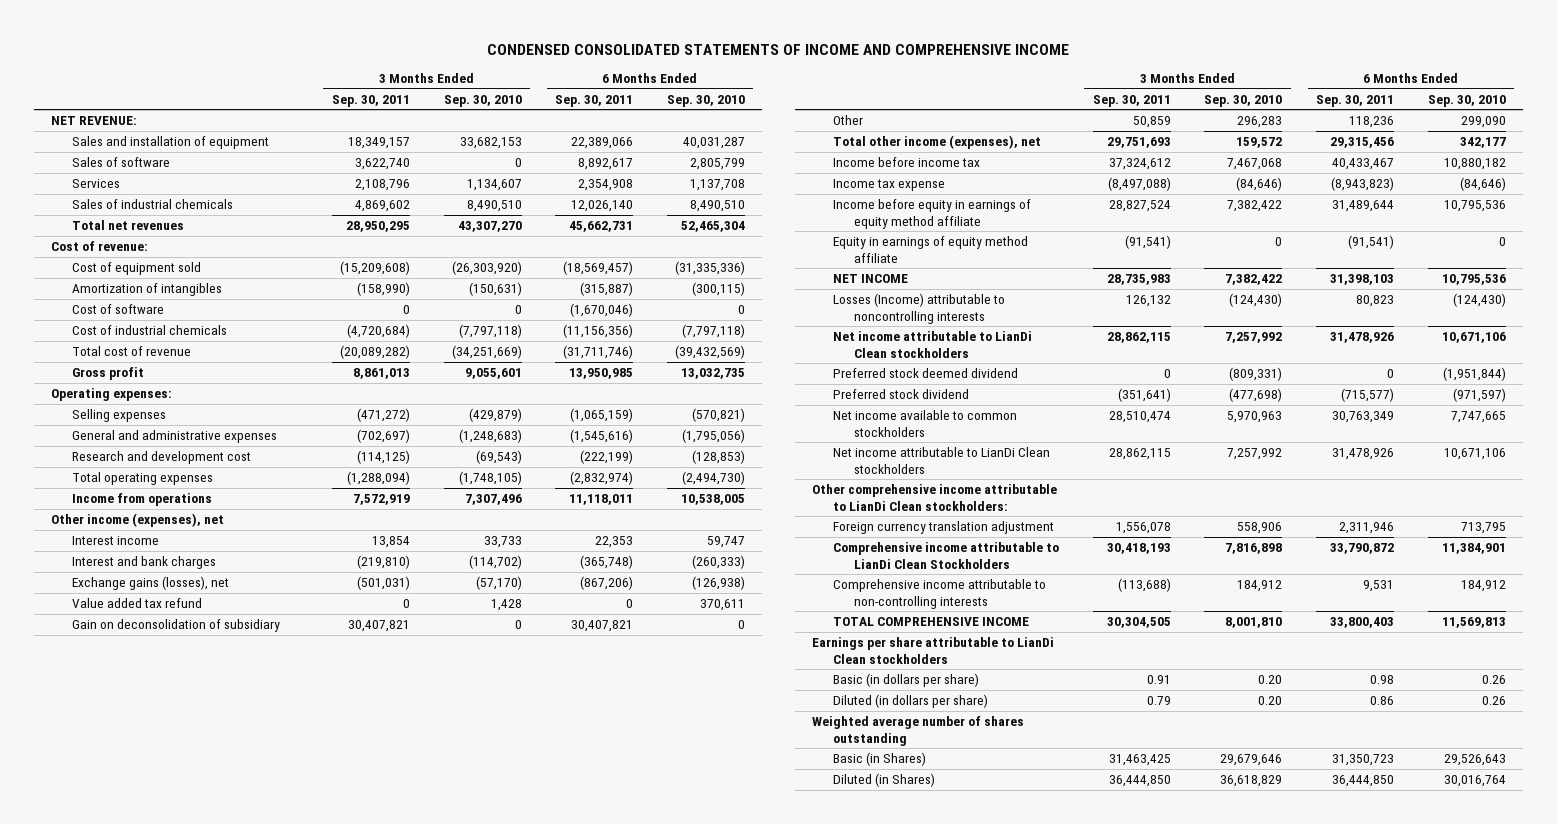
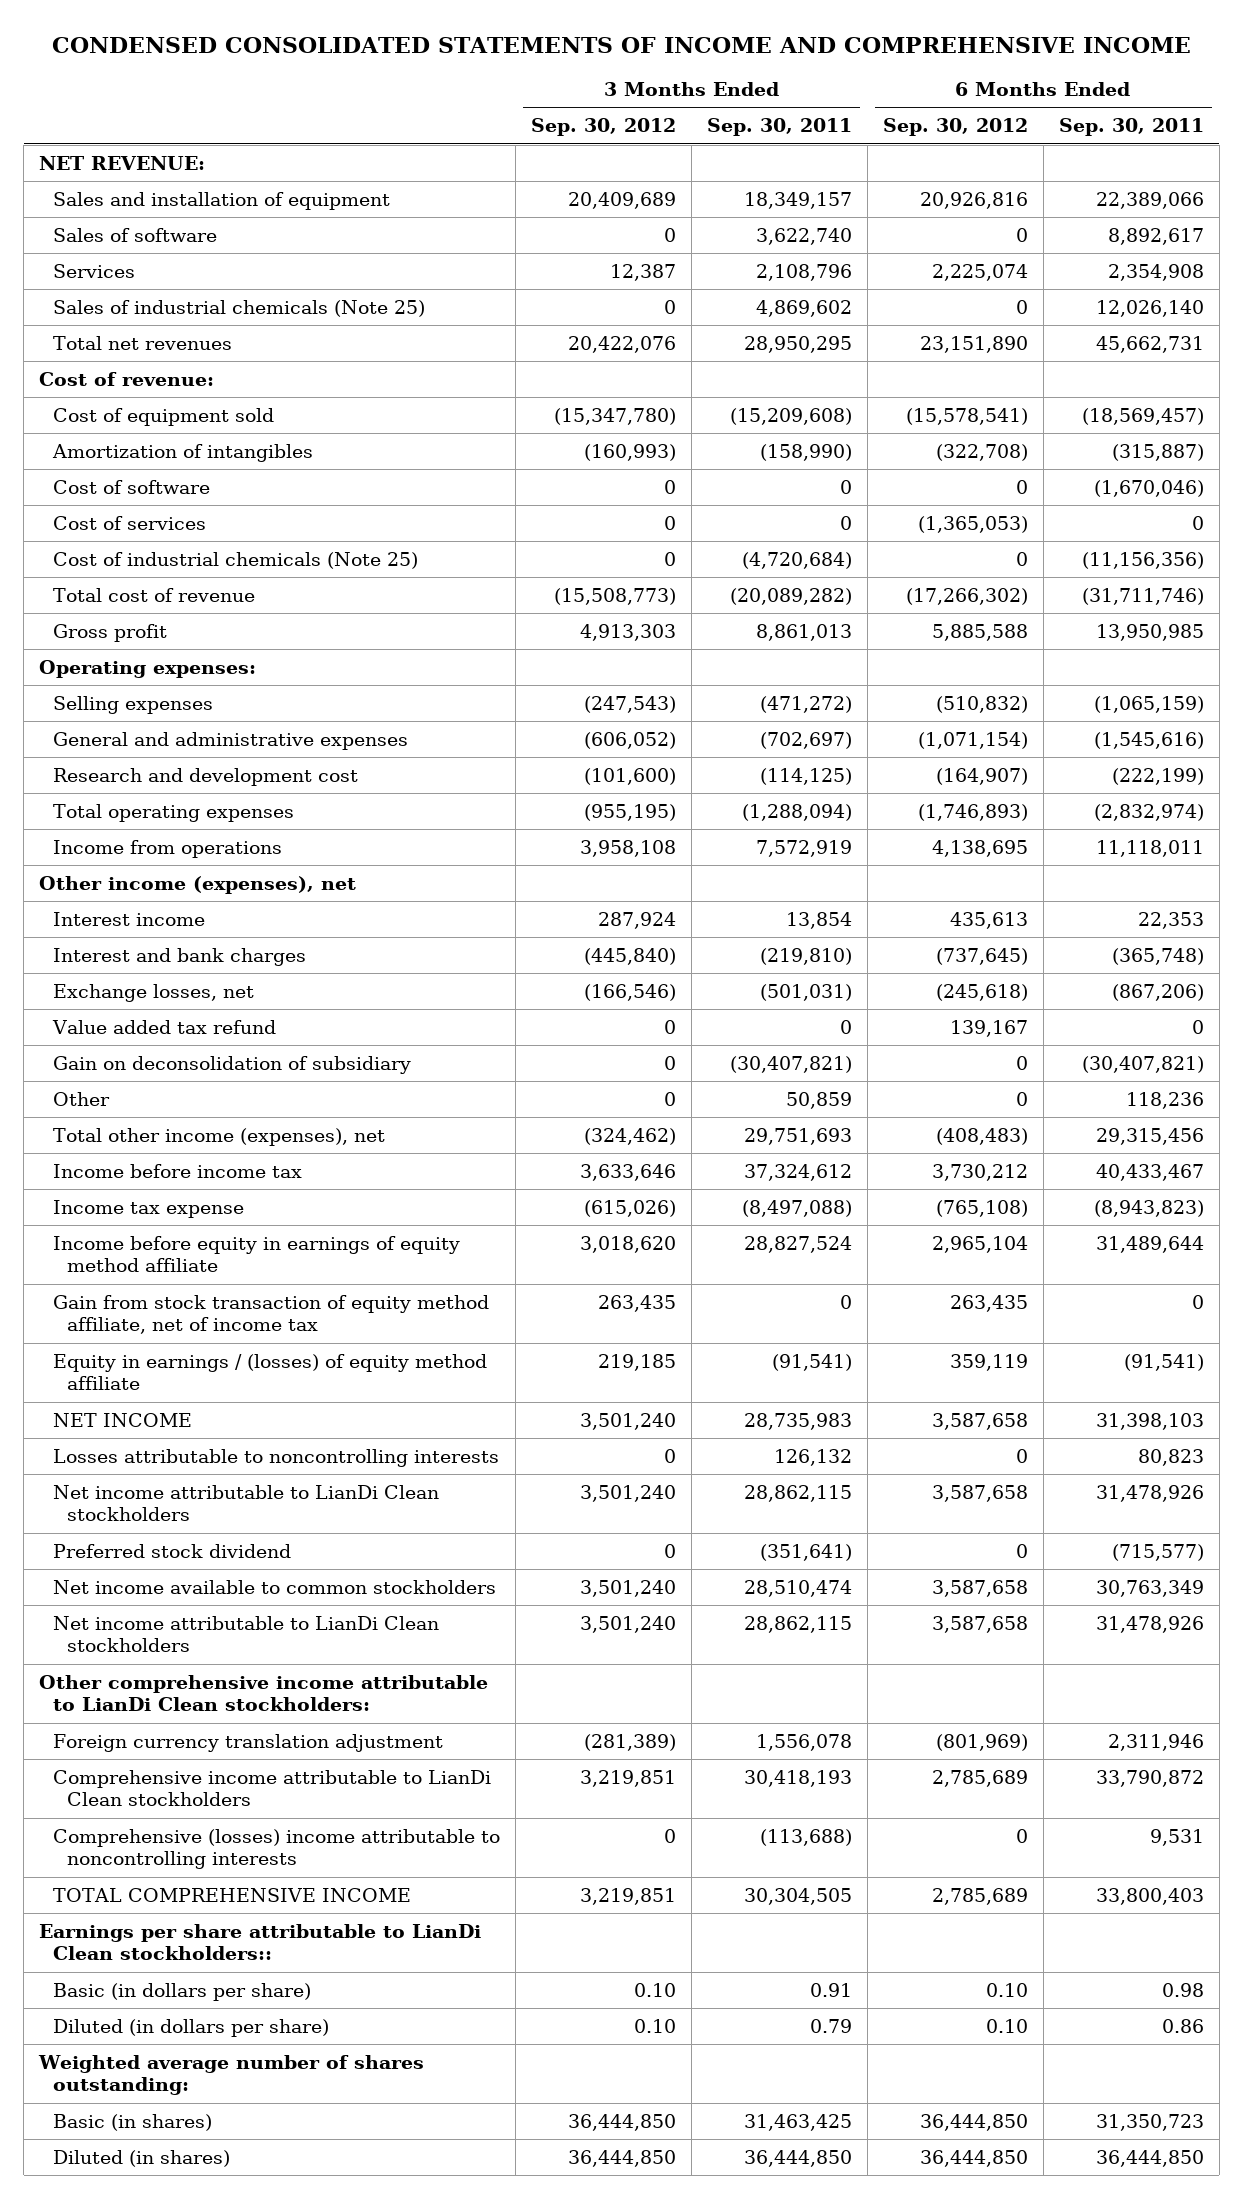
- | 3 Months Ended Sep. 30, 2011 | 3 Months Ended Sep. 30, 2010 | 6 Months Ended Sep. 30, 2011 | 6 Months Ended Sep. 30, 2010
+ | 3 Months Ended Sep. 30, 2012 | 3 Months Ended Sep. 30, 2011 | 6 Months Ended Sep. 30, 2012 | 6 Months Ended Sep. 30, 2011
- Sales of industrial chemicals | 4,869,602 | 8,490,510 | 12,026,140 | 8,490,510
+ Sales of industrial chemicals (Note 25) | 0 | 4,869,602 | 0 | 12,026,140
- Cost of industrial chemicals | (4,720,684) | (7,797,118) | (11,156,356) | (7,797,118)
+ Cost of services | 0 | 0 | (1,365,053) | 0
+ Cost of industrial chemicals (Note 25) | 0 | (4,720,684) | 0 | (11,156,356)
- Exchange gains (losses), net | (501,031) | (57,170) | (867,206) | (126,938)
+ Exchange losses, net | (166,546) | (501,031) | (245,618) | (867,206)
- Gain on deconsolidation of subsidiary | 30,407,821 | 0 | 30,407,821 | 0
+ Gain on deconsolidation of subsidiary | 0 | (30,407,821) | 0 | (30,407,821)
- Equity in earnings of equity method affiliate | (91,541) | 0 | (91,541) | 0
+ Gain from stock transaction of equity method affiliate, net of income tax | 263,435 | 0 | 263,435 | 0
+ Equity in earnings / (losses) of equity method affiliate | 219,185 | (91,541) | 359,119 | (91,541)
- Losses (Income) attributable to noncontrolling interests | 126,132 | (124,430) | 80,823 | (124,430)
+ Losses attributable to noncontrolling interests | 0 | 126,132 | 0 | 80,823
- Preferred stock deemed dividend | 0 | (809,331) | 0 | (1,951,844)
- Comprehensive income attributable to LianDi Clean Stockholders | 30,418,193 | 7,816,898 | 33,790,872 | 11,384,901
- Comprehensive income attributable to non-controlling interests | (113,688) | 184,912 | 9,531 | 184,912
+ Comprehensive income attributable to LianDi Clean stockholders | 3,219,851 | 30,418,193 | 2,785,689 | 33,790,872
+ Comprehensive (losses) income attributable to noncontrolling interests | 0 | (113,688) | 0 | 9,531
- Earnings per share attributable to LianDi Clean stockholders
+ Earnings per share attributable to LianDi Clean stockholders::
- Weighted average number of shares outstanding
- Basic (in Shares) | 31,463,425 | 29,679,646 | 31,350,723 | 29,526,643
- Diluted (in Shares) | 36,444,850 | 36,618,829 | 36,444,850 | 30,016,764
+ Weighted average number of shares outstanding:
+ Basic (in shares) | 36,444,850 | 31,463,425 | 36,444,850 | 31,350,723
+ Diluted (in shares) | 36,444,850 | 36,444,850 | 36,444,850 | 36,444,850

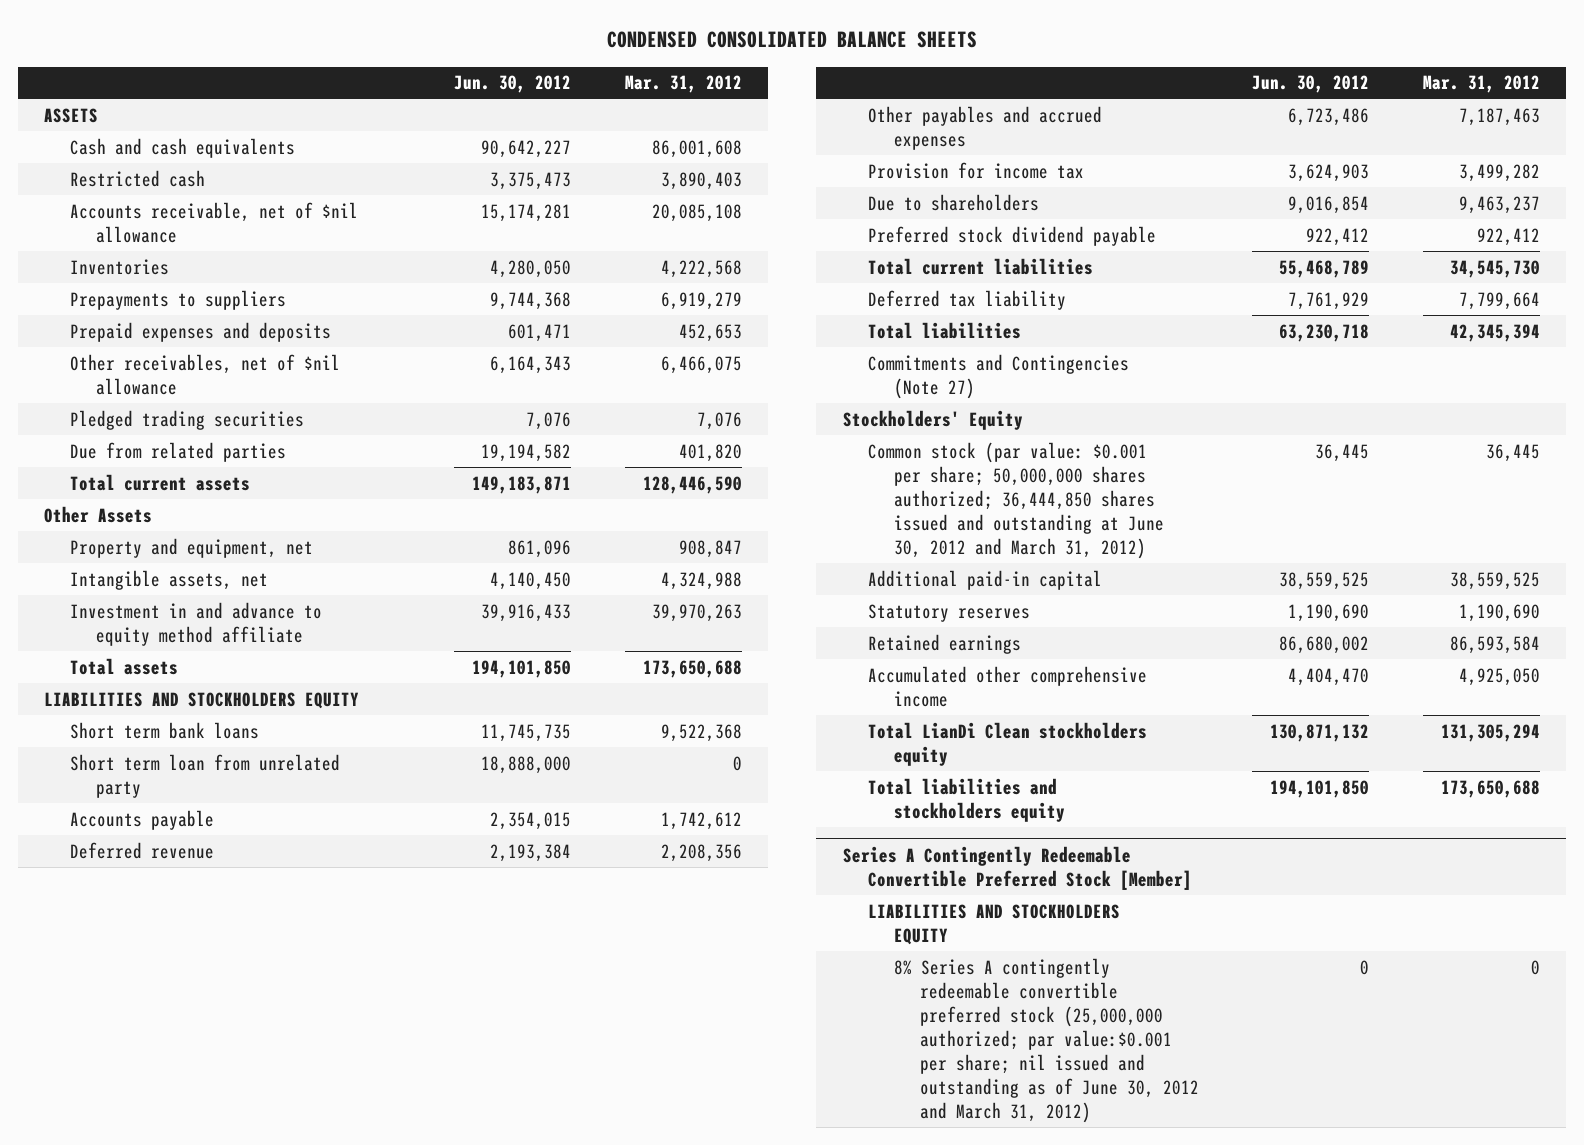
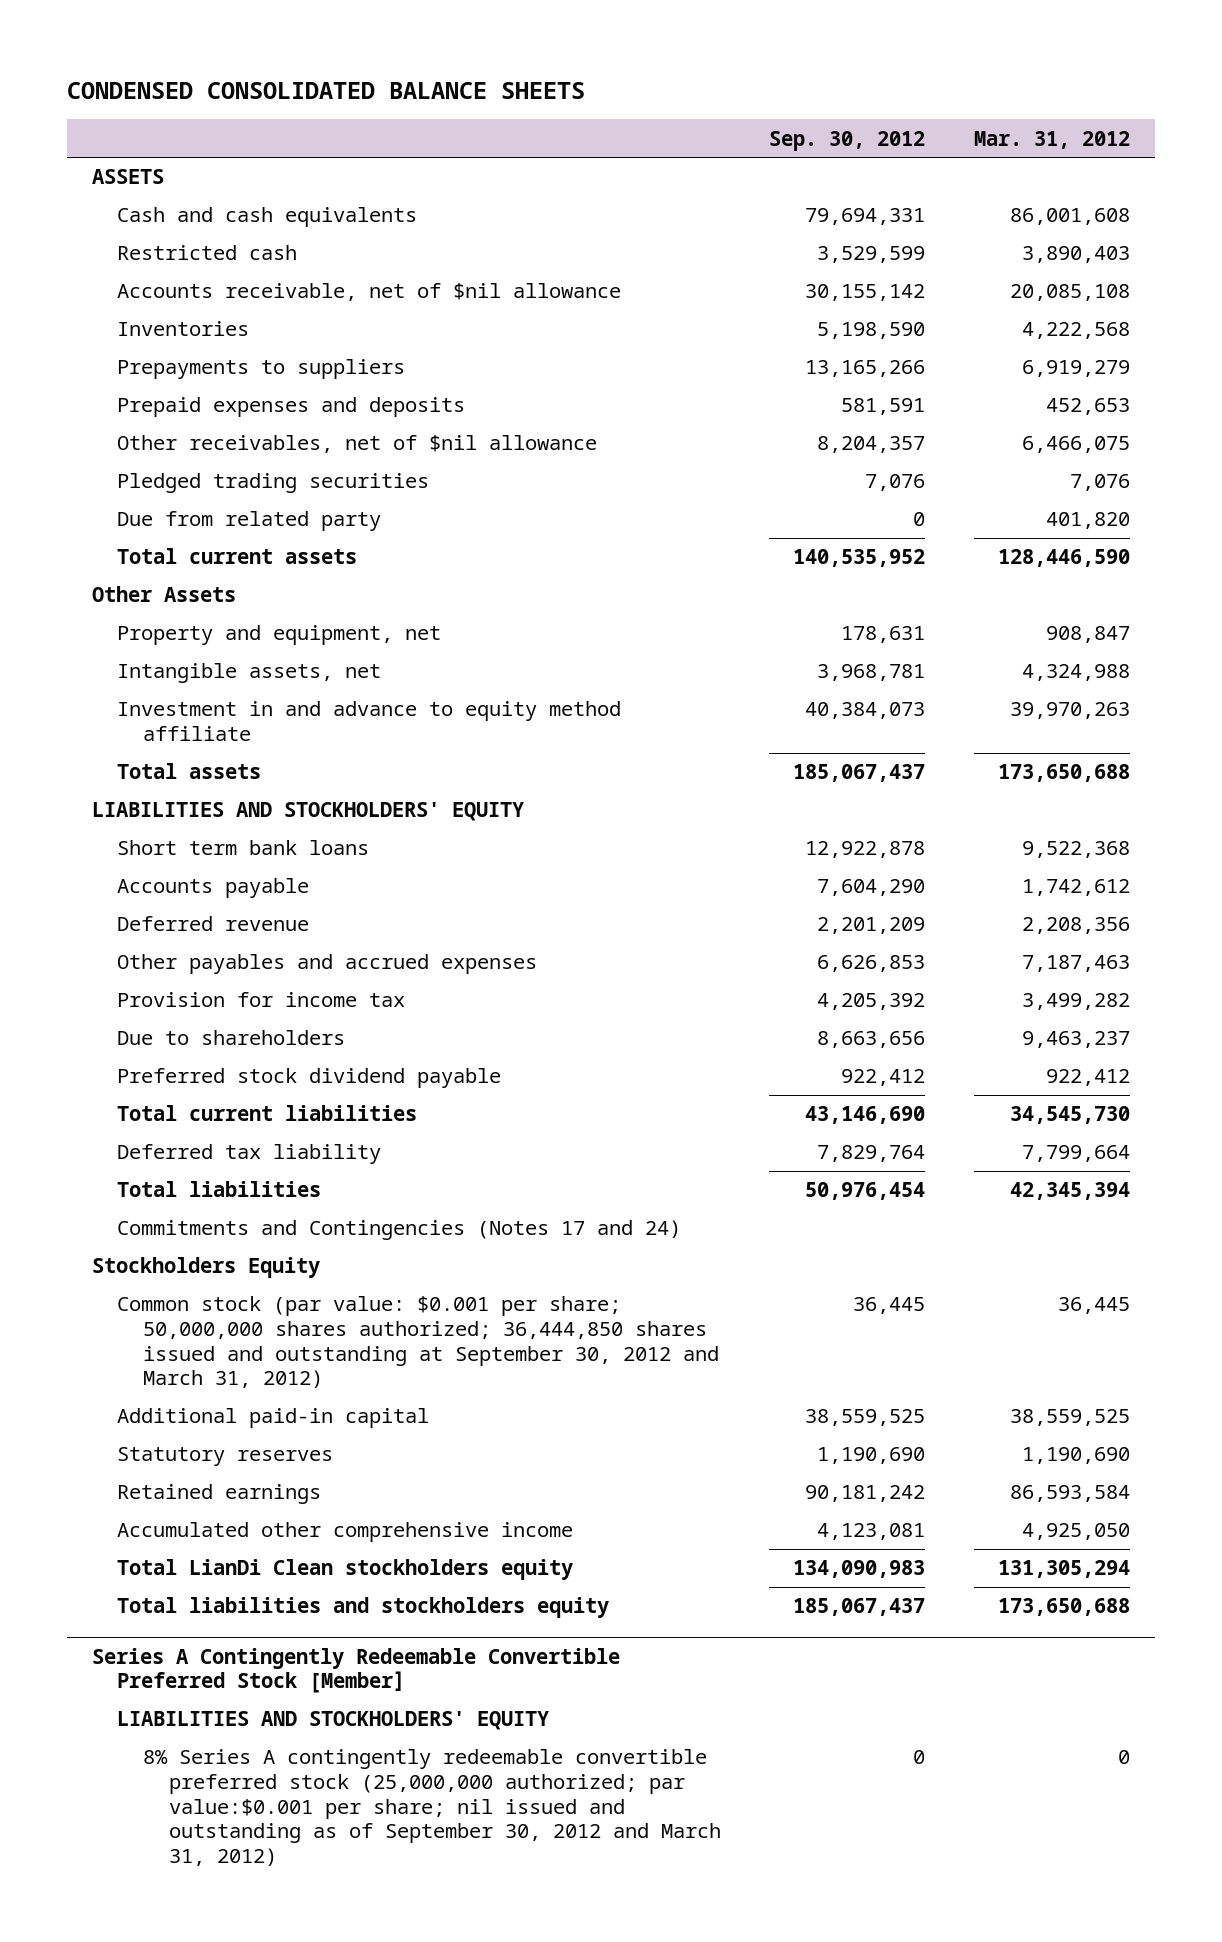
- | Jun. 30, 2012 | Mar. 31, 2012
+ | Sep. 30, 2012 | Mar. 31, 2012
- Due from related parties | 19,194,582 | 401,820
+ Due from related party | 0 | 401,820
- LIABILITIES AND STOCKHOLDERS EQUITY
+ LIABILITIES AND STOCKHOLDERS' EQUITY
- Short term loan from unrelated party | 18,888,000 | 0
- Commitments and Contingencies (Note 27)
- Stockholders' Equity
- Common stock (par value: $0.001 per share; 50,000,000 shares authorized; 36,444,850 shares issued and outstanding at June 30, 2012 and March 31, 2012) | 36,445 | 36,445
+ Commitments and Contingencies (Notes 17 and 24)
+ Stockholders Equity
+ Common stock (par value: $0.001 per share; 50,000,000 shares authorized; 36,444,850 shares issued and outstanding at September 30, 2012 and March 31, 2012) | 36,445 | 36,445
@ Series A Contingently Redeemable Convertible Preferred Stock [Member]
- LIABILITIES AND STOCKHOLDERS EQUITY
- 8% Series A contingently redeemable convertible preferred stock (25,000,000 authorized; par value:$0.001 per share; nil issued and outstanding as of June 30, 2012 and March 31, 2012) | 0 | 0
+ LIABILITIES AND STOCKHOLDERS' EQUITY
+ 8% Series A contingently redeemable convertible preferred stock (25,000,000 authorized; par value:$0.001 per share; nil issued and outstanding as of September 30, 2012 and March 31, 2012) | 0 | 0

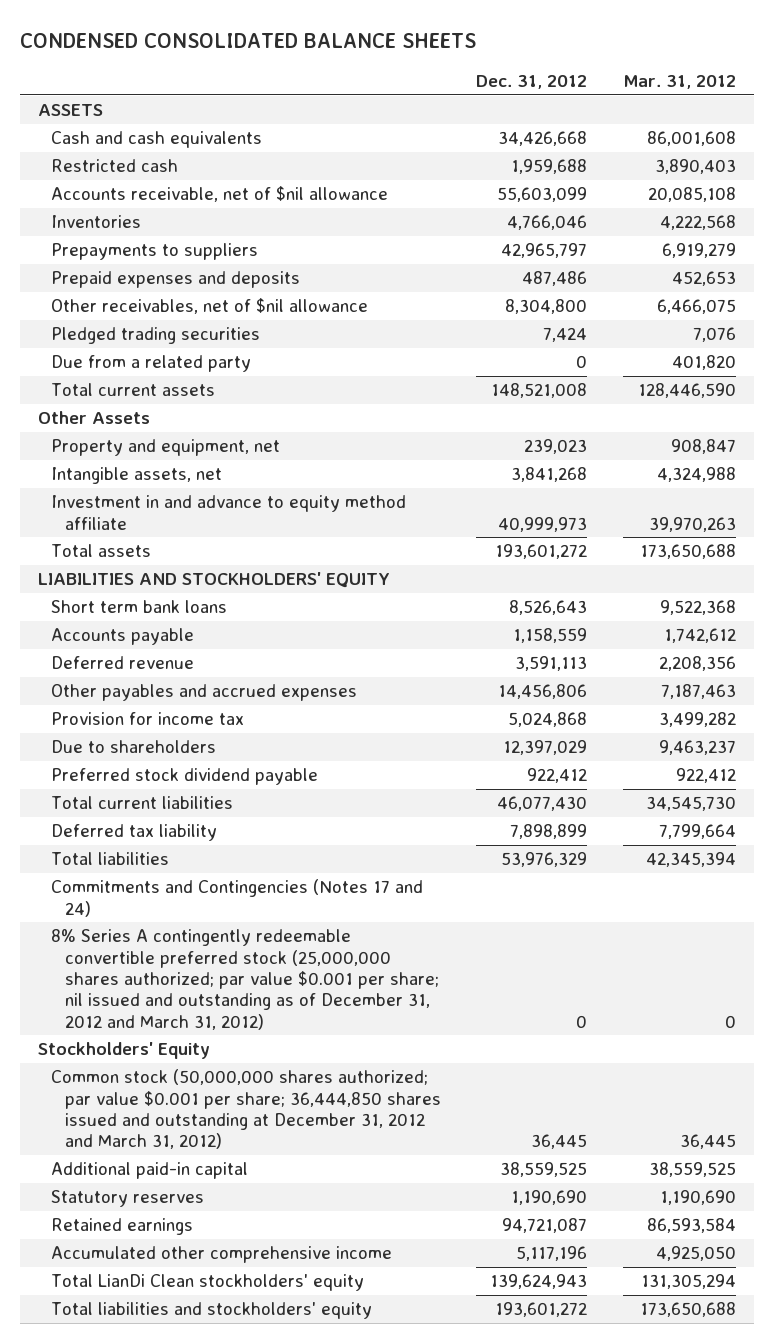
- | Sep. 30, 2012 | Mar. 31, 2012
+ | Dec. 31, 2012 | Mar. 31, 2012
- Due from related party | 0 | 401,820
+ Due from a related party | 0 | 401,820
- Stockholders Equity
- Common stock (par value: $0.001 per share; 50,000,000 shares authorized; 36,444,850 shares issued and outstanding at September 30, 2012 and March 31, 2012) | 36,445 | 36,445
+ 8% Series A contingently redeemable convertible preferred stock (25,000,000 shares authorized; par value $0.001 per share; nil issued and outstanding as of December 31, 2012 and March 31, 2012) | 0 | 0
+ Stockholders' Equity
+ Common stock (50,000,000 shares authorized; par value $0.001 per share; 36,444,850 shares issued and outstanding at December 31, 2012 and March 31, 2012) | 36,445 | 36,445
- Total LianDi Clean stockholders equity | 134,090,983 | 131,305,294
- Total liabilities and stockholders equity | 185,067,437 | 173,650,688
- Series A Contingently Redeemable Convertible Preferred Stock [Member]
- LIABILITIES AND STOCKHOLDERS' EQUITY
- 8% Series A contingently redeemable convertible preferred stock (25,000,000 authorized; par value:$0.001 per share; nil issued and outstanding as of September 30, 2012 and March 31, 2012) | 0 | 0
+ Total LianDi Clean stockholders' equity | 139,624,943 | 131,305,294
+ Total liabilities and stockholders' equity | 193,601,272 | 173,650,688

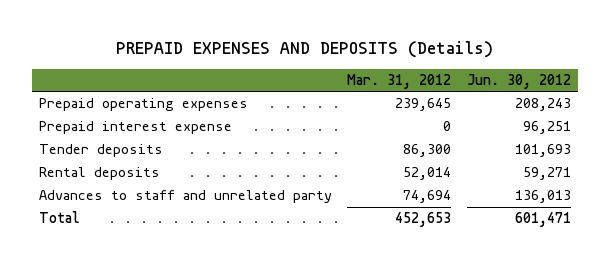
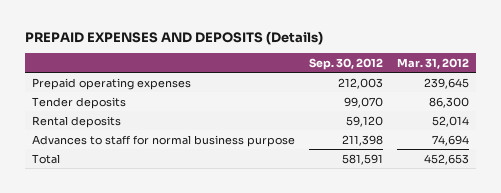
- | Mar. 31, 2012 | Jun. 30, 2012
+ | Sep. 30, 2012 | Mar. 31, 2012
- Prepaid interest expense | 0 | 96,251
- Advances to staff and unrelated party | 74,694 | 136,013
+ Advances to staff for normal business purpose | 211,398 | 74,694

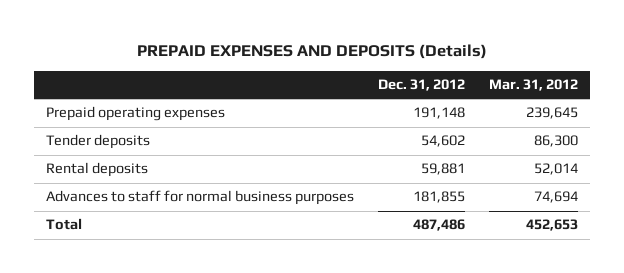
- | Sep. 30, 2012 | Mar. 31, 2012
+ | Dec. 31, 2012 | Mar. 31, 2012
- Advances to staff for normal business purpose | 211,398 | 74,694
+ Advances to staff for normal business purposes | 181,855 | 74,694

